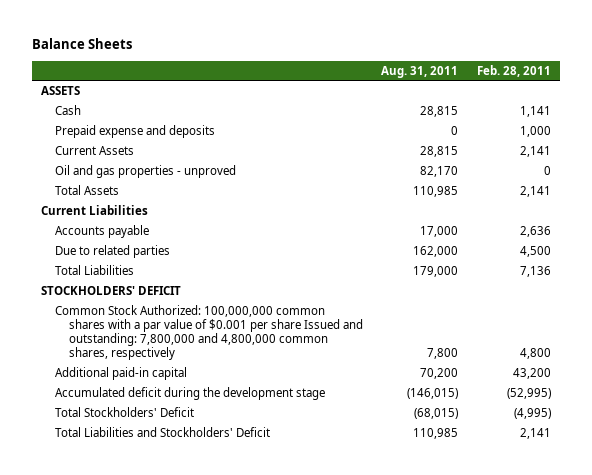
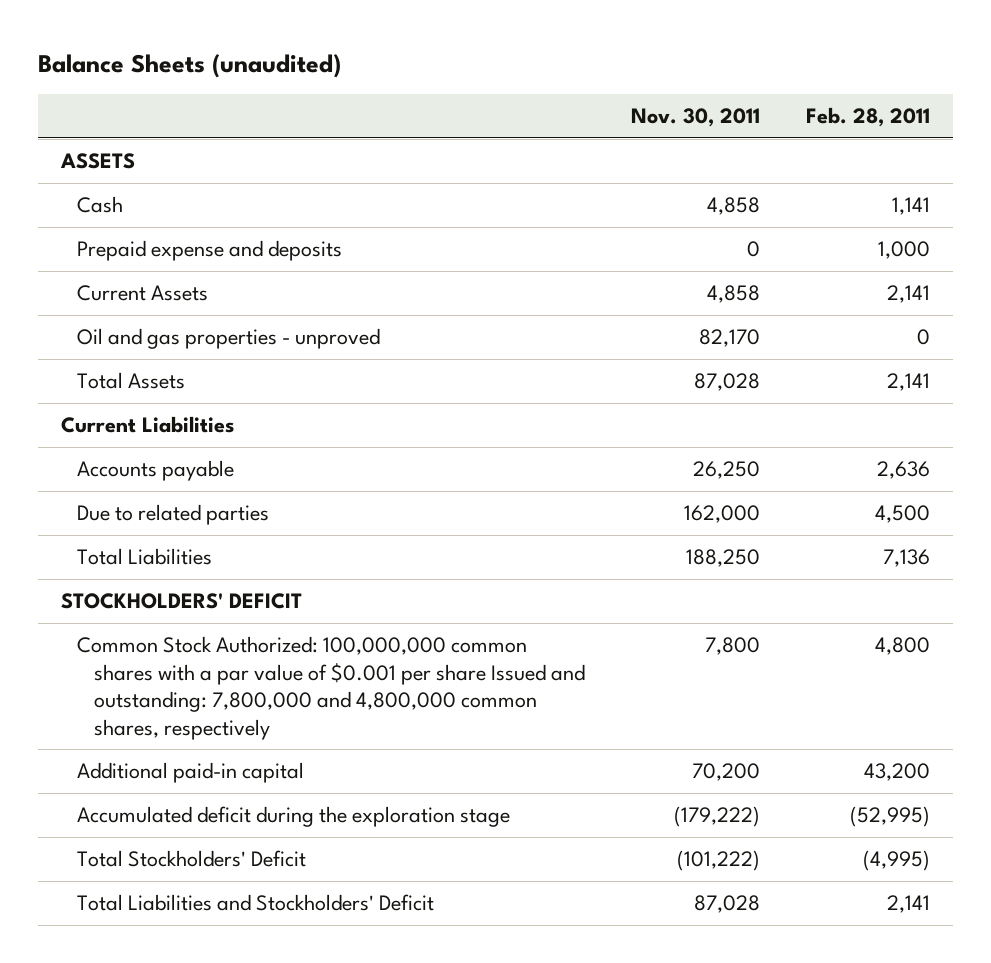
- Balance Sheets
+ Balance Sheets (unaudited)
- | Aug. 31, 2011 | Feb. 28, 2011
+ | Nov. 30, 2011 | Feb. 28, 2011
- Accumulated deficit during the development stage | (146,015) | (52,995)
+ Accumulated deficit during the exploration stage | (179,222) | (52,995)

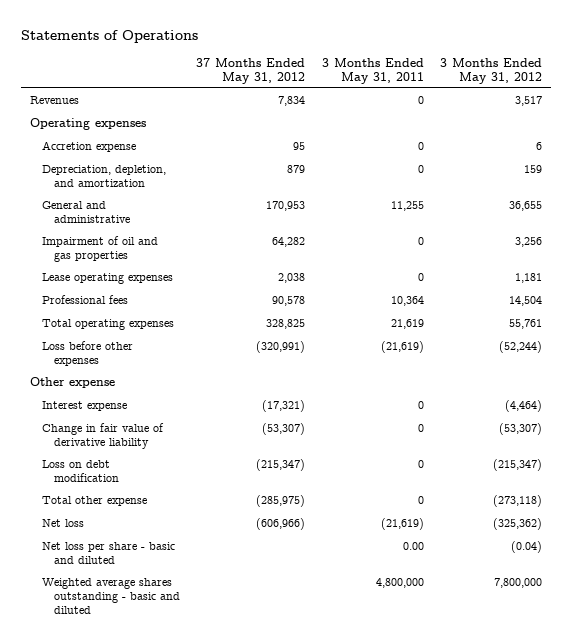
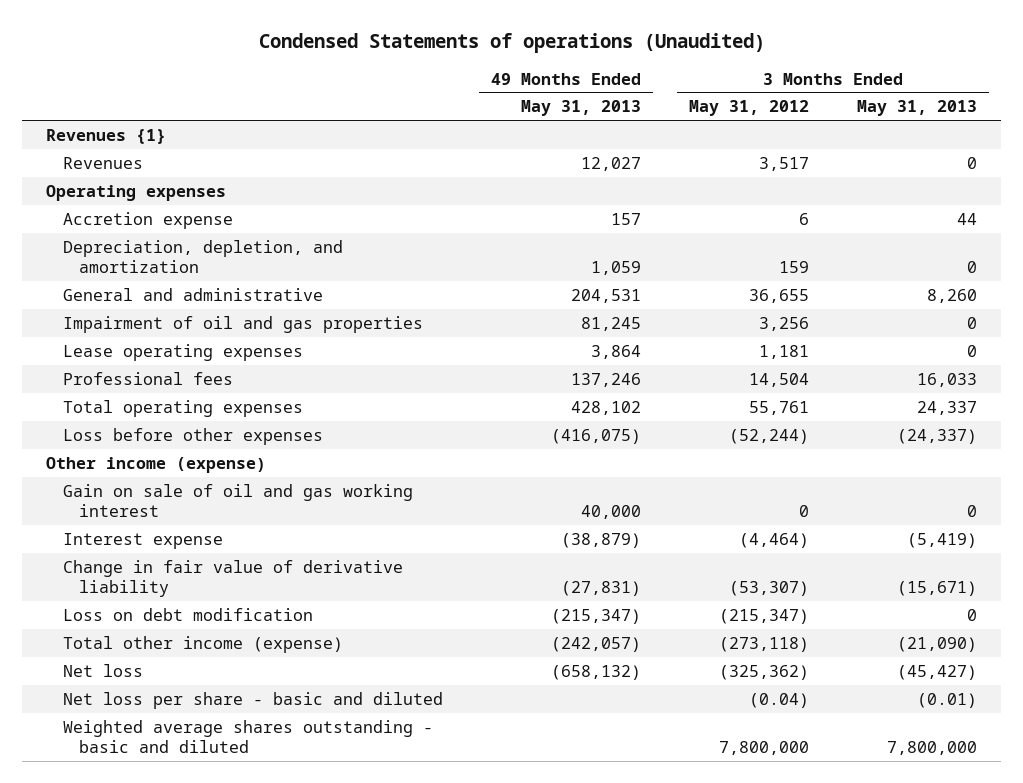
- Statements of Operations
+ Condensed Statements of operations (Unaudited)
- | 37 Months Ended May 31, 2012 | 3 Months Ended May 31, 2011 | 3 Months Ended May 31, 2012
+ | 49 Months Ended May 31, 2013 | 3 Months Ended May 31, 2012 | 3 Months Ended May 31, 2013
+ Revenues {1}
- Other expense
+ Other income (expense)
+ Gain on sale of oil and gas working interest | 40,000 | 0 | 0
- Total other expense | (285,975) | 0 | (273,118)
+ Total other income (expense) | (242,057) | (273,118) | (21,090)

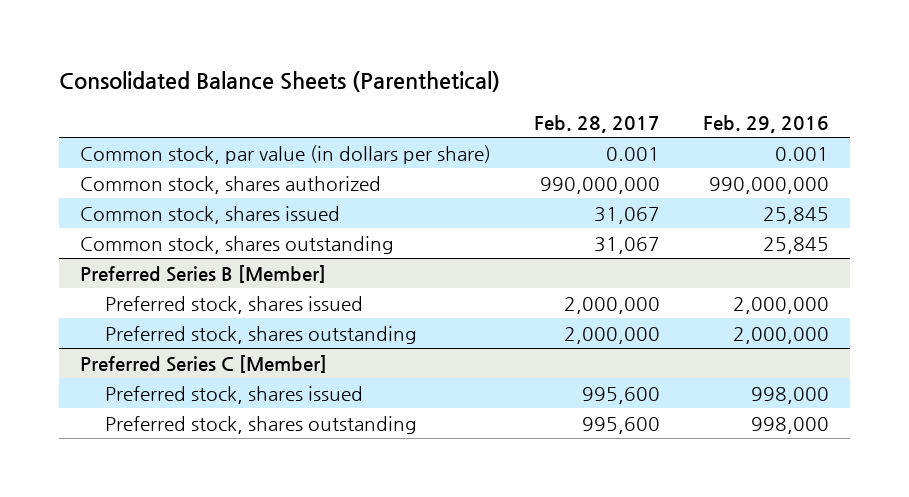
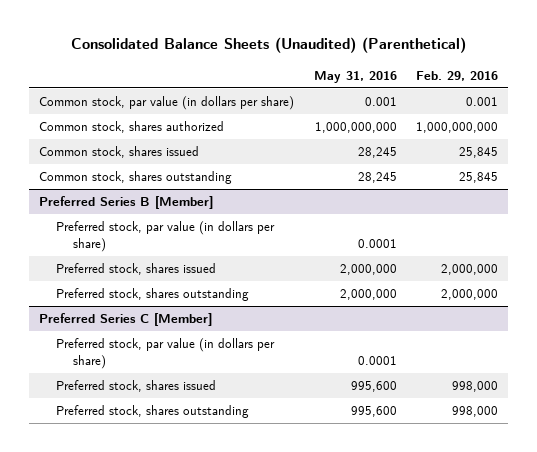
- Consolidated Balance Sheets (Parenthetical)
+ Consolidated Balance Sheets (Unaudited) (Parenthetical)
- | Feb. 28, 2017 | Feb. 29, 2016
+ | May 31, 2016 | Feb. 29, 2016
- Common stock, shares authorized | 990,000,000 | 990,000,000
+ Common stock, shares authorized | 1,000,000,000 | 1,000,000,000
@ Preferred Series B [Member]
+ Preferred stock, par value (in dollars per share) | 0.0001 |
@ Preferred Series C [Member]
+ Preferred stock, par value (in dollars per share) | 0.0001 |

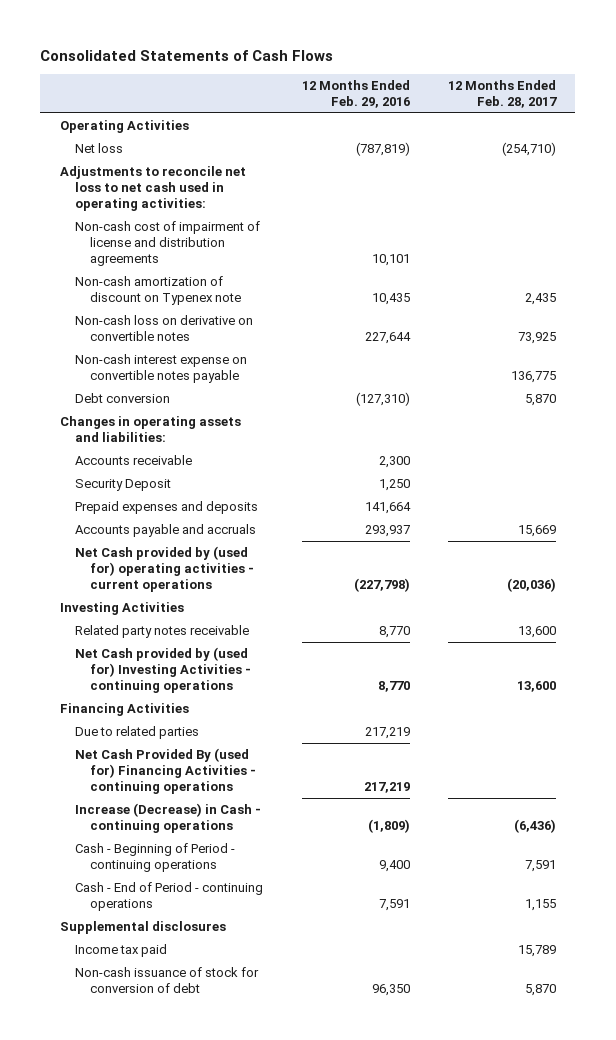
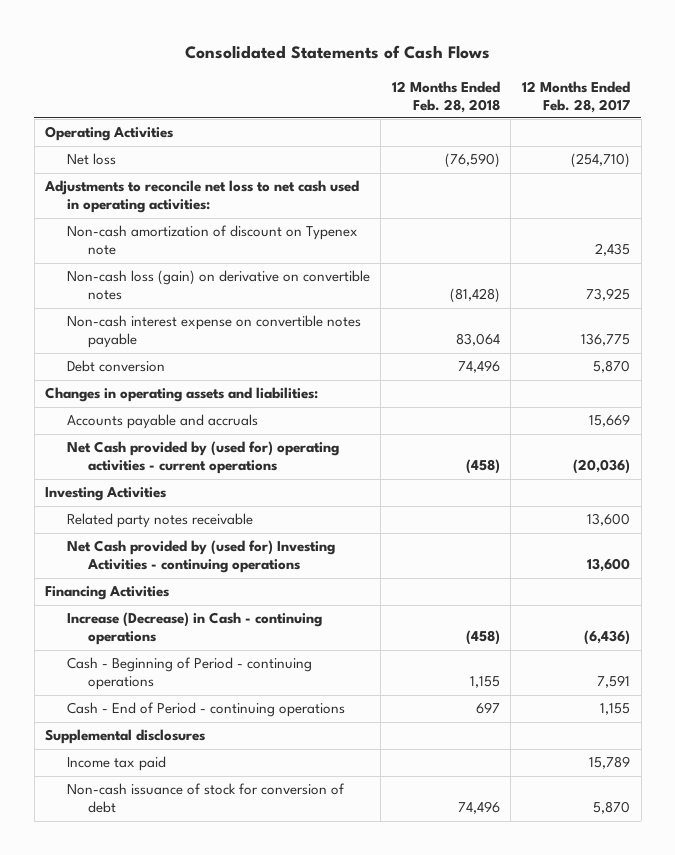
- | 12 Months Ended Feb. 29, 2016 | 12 Months Ended Feb. 28, 2017
+ | 12 Months Ended Feb. 28, 2018 | 12 Months Ended Feb. 28, 2017
- Non-cash cost of impairment of license and distribution agreements | 10,101 |
- Non-cash loss on derivative on convertible notes | 227,644 | 73,925
+ Non-cash loss (gain) on derivative on convertible notes | (81,428) | 73,925
- Accounts receivable | 2,300 |
- Security Deposit | 1,250 |
- Prepaid expenses and deposits | 141,664 |
- Due to related parties | 217,219 |
- Net Cash Provided By (used for) Financing Activities - continuing operations | 217,219 |

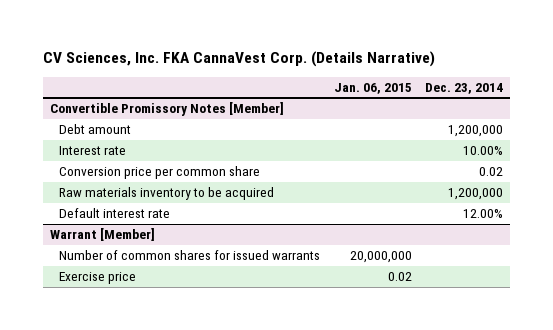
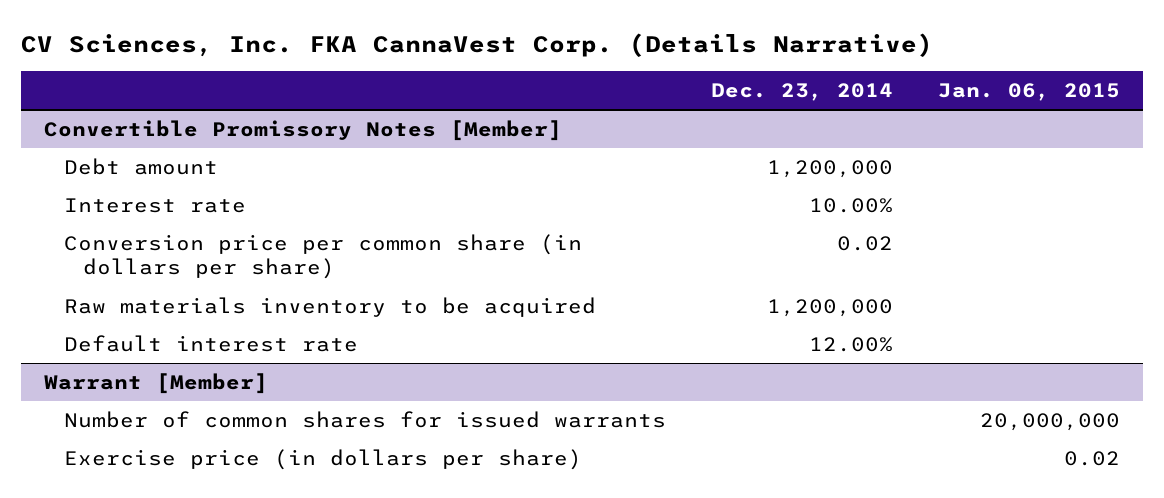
- | Jan. 06, 2015 | Dec. 23, 2014
+ | Dec. 23, 2014 | Jan. 06, 2015
@ Convertible Promissory Notes [Member]
- Conversion price per common share | | 0.02
+ Conversion price per common share (in dollars per share) | 0.02 |
@ Warrant [Member]
- Exercise price | 0.02 |
+ Exercise price (in dollars per share) | | 0.02

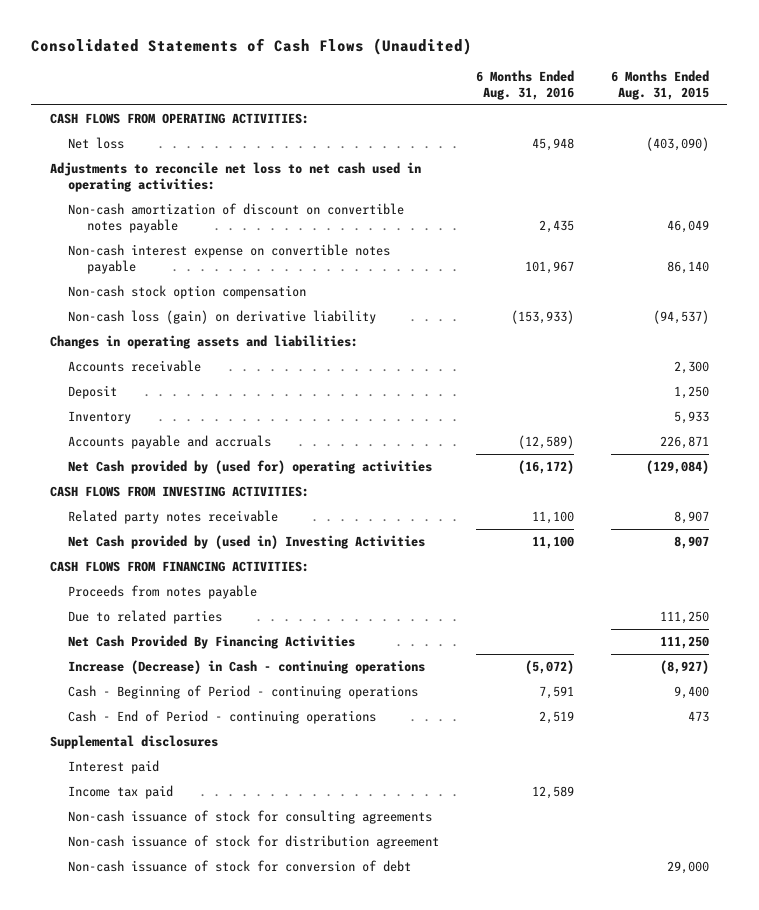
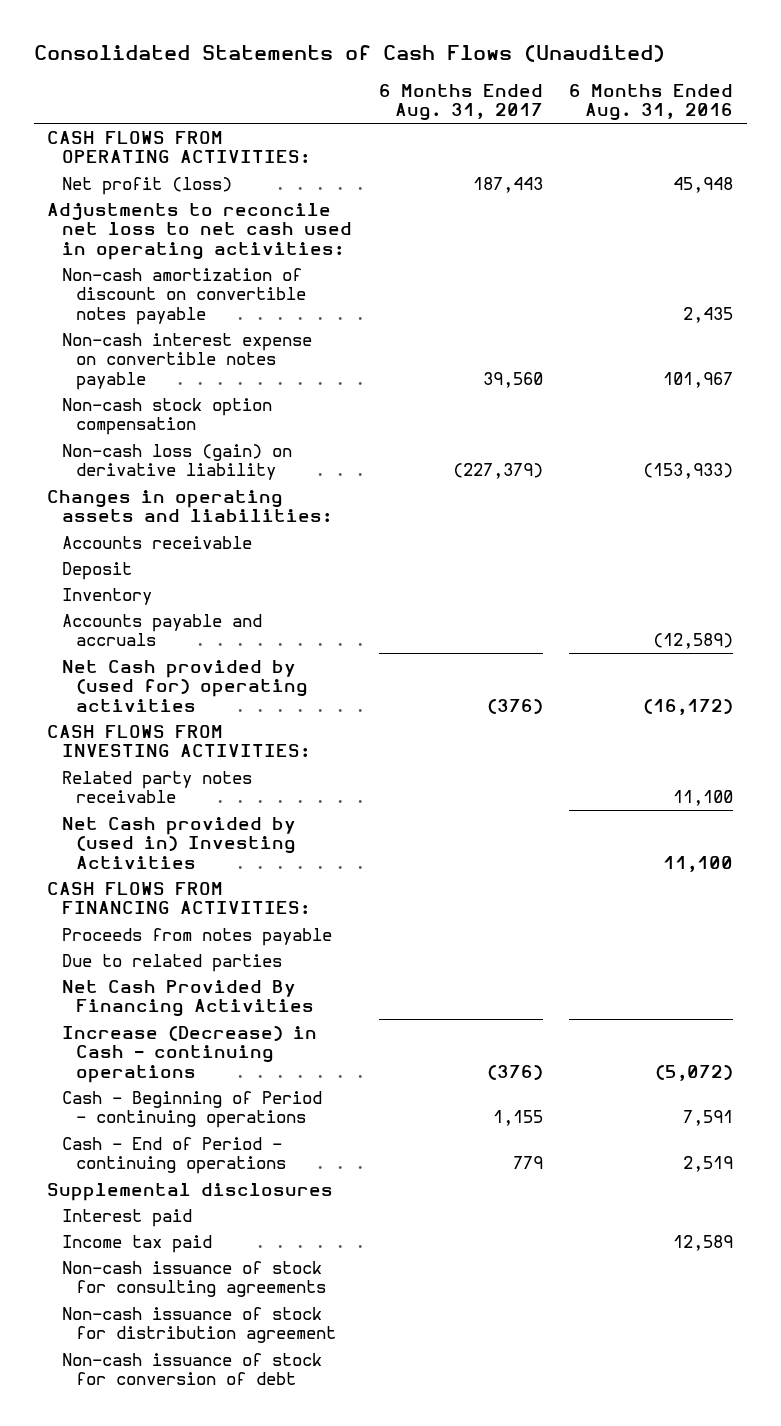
- | 6 Months Ended Aug. 31, 2016 | 6 Months Ended Aug. 31, 2015
+ | 6 Months Ended Aug. 31, 2017 | 6 Months Ended Aug. 31, 2016
- Net loss | 45,948 | (403,090)
+ Net profit (loss) | 187,443 | 45,948

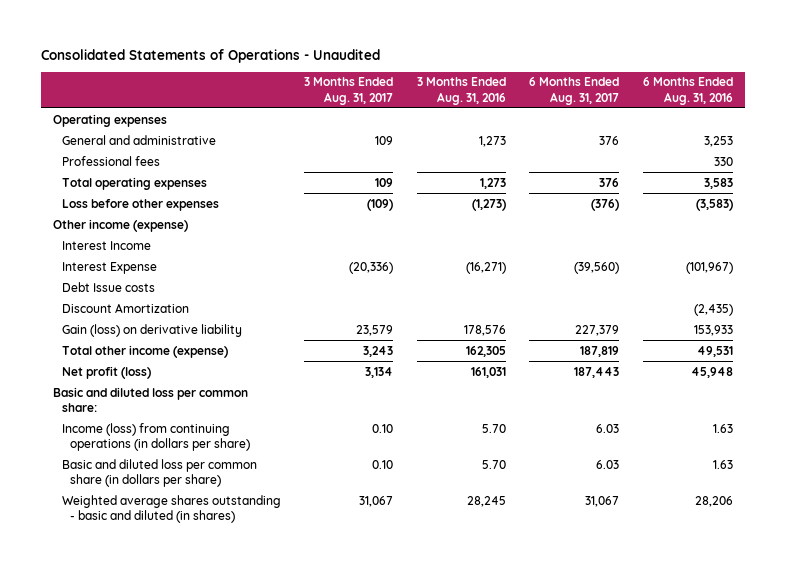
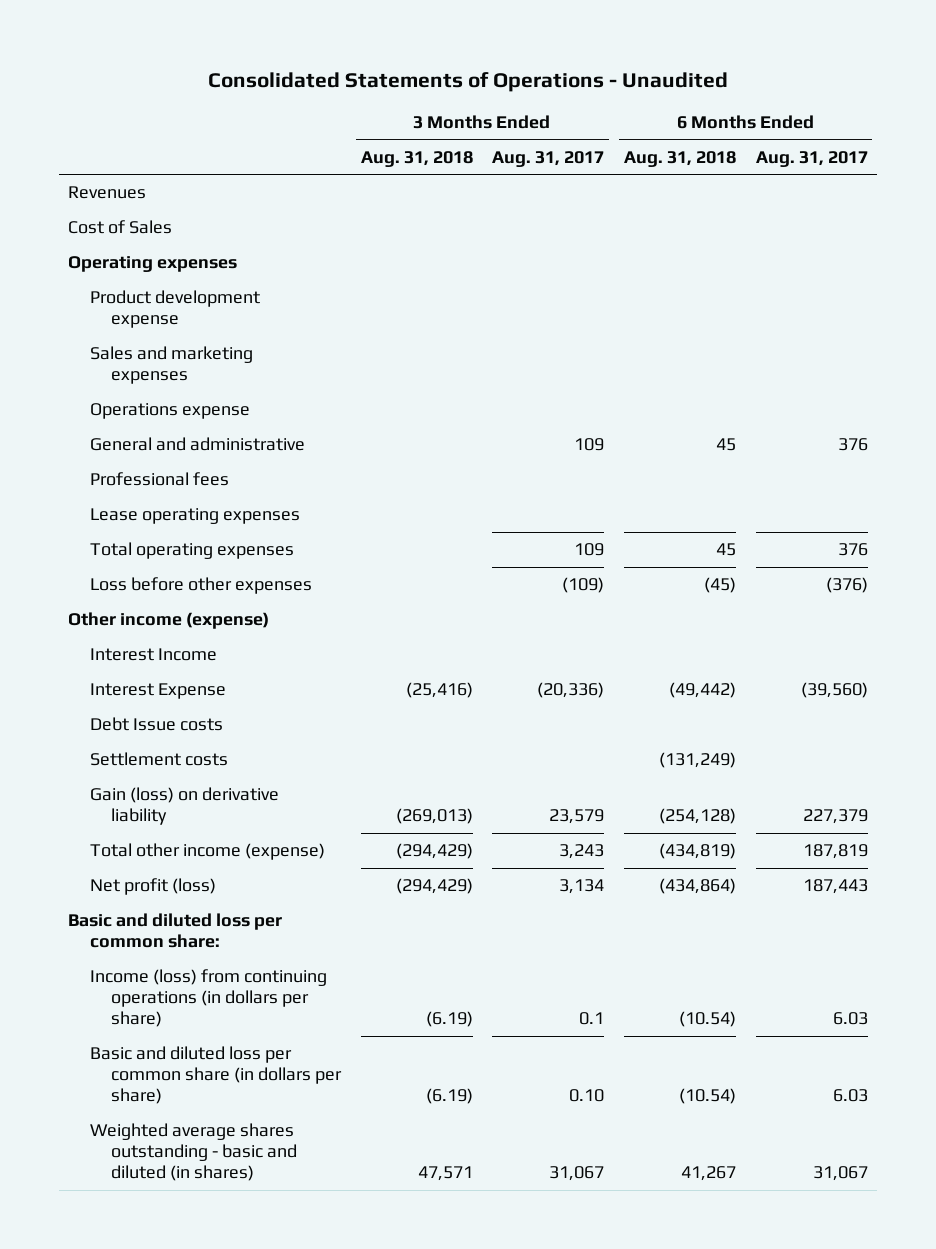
- | 3 Months Ended Aug. 31, 2017 | 3 Months Ended Aug. 31, 2016 | 6 Months Ended Aug. 31, 2017 | 6 Months Ended Aug. 31, 2016
+ | 3 Months Ended Aug. 31, 2018 | 3 Months Ended Aug. 31, 2017 | 6 Months Ended Aug. 31, 2018 | 6 Months Ended Aug. 31, 2017
+ Revenues
+ Cost of Sales
+ Product development expense
+ Sales and marketing expenses
+ Operations expense
+ Lease operating expenses
- Discount Amortization | | | | (2,435)
+ Settlement costs | | | (131,249) |
- Income (loss) from continuing operations (in dollars per share) | 0.10 | 5.70 | 6.03 | 1.63
+ Income (loss) from continuing operations (in dollars per share) | (6.19) | 0.1 | (10.54) | 6.03

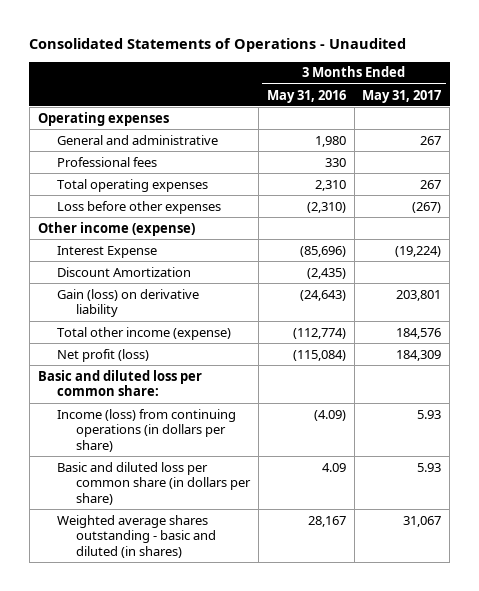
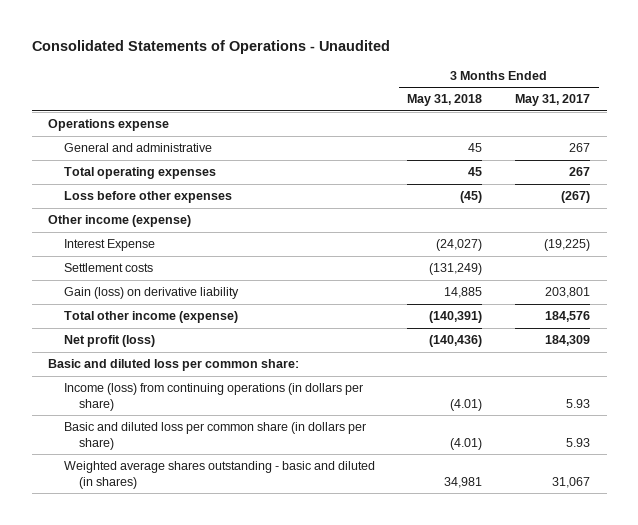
- | 3 Months Ended May 31, 2016 | 3 Months Ended May 31, 2017
+ | 3 Months Ended May 31, 2018 | 3 Months Ended May 31, 2017
- Operating expenses
+ Operations expense
- Professional fees | 330 |
- Interest Expense | (85,696) | (19,224)
- Discount Amortization | (2,435) |
+ Interest Expense | (24,027) | (19,225)
+ Settlement costs | (131,249) |

